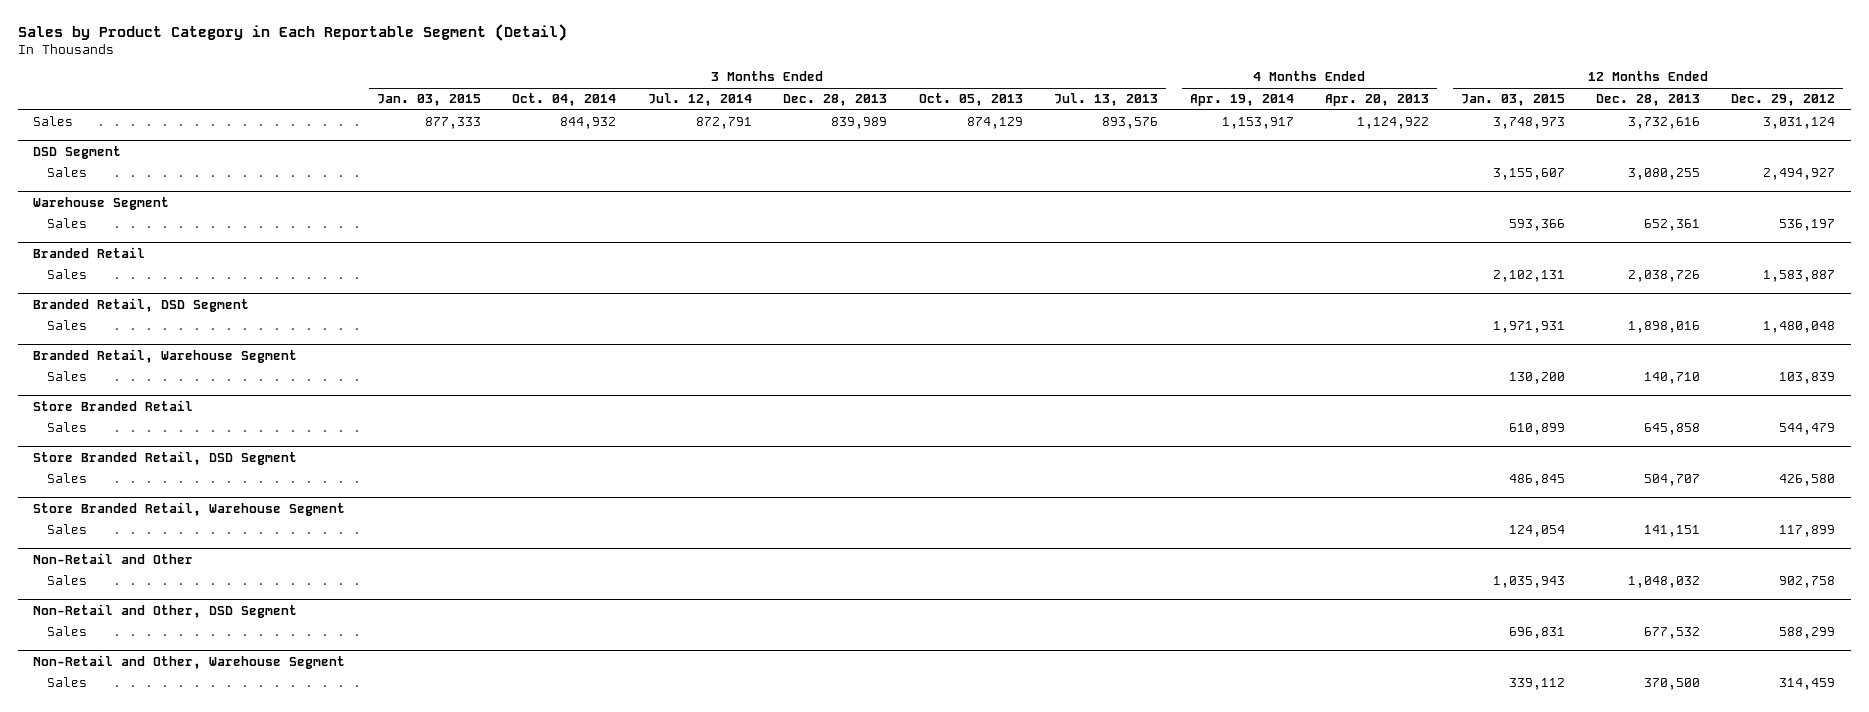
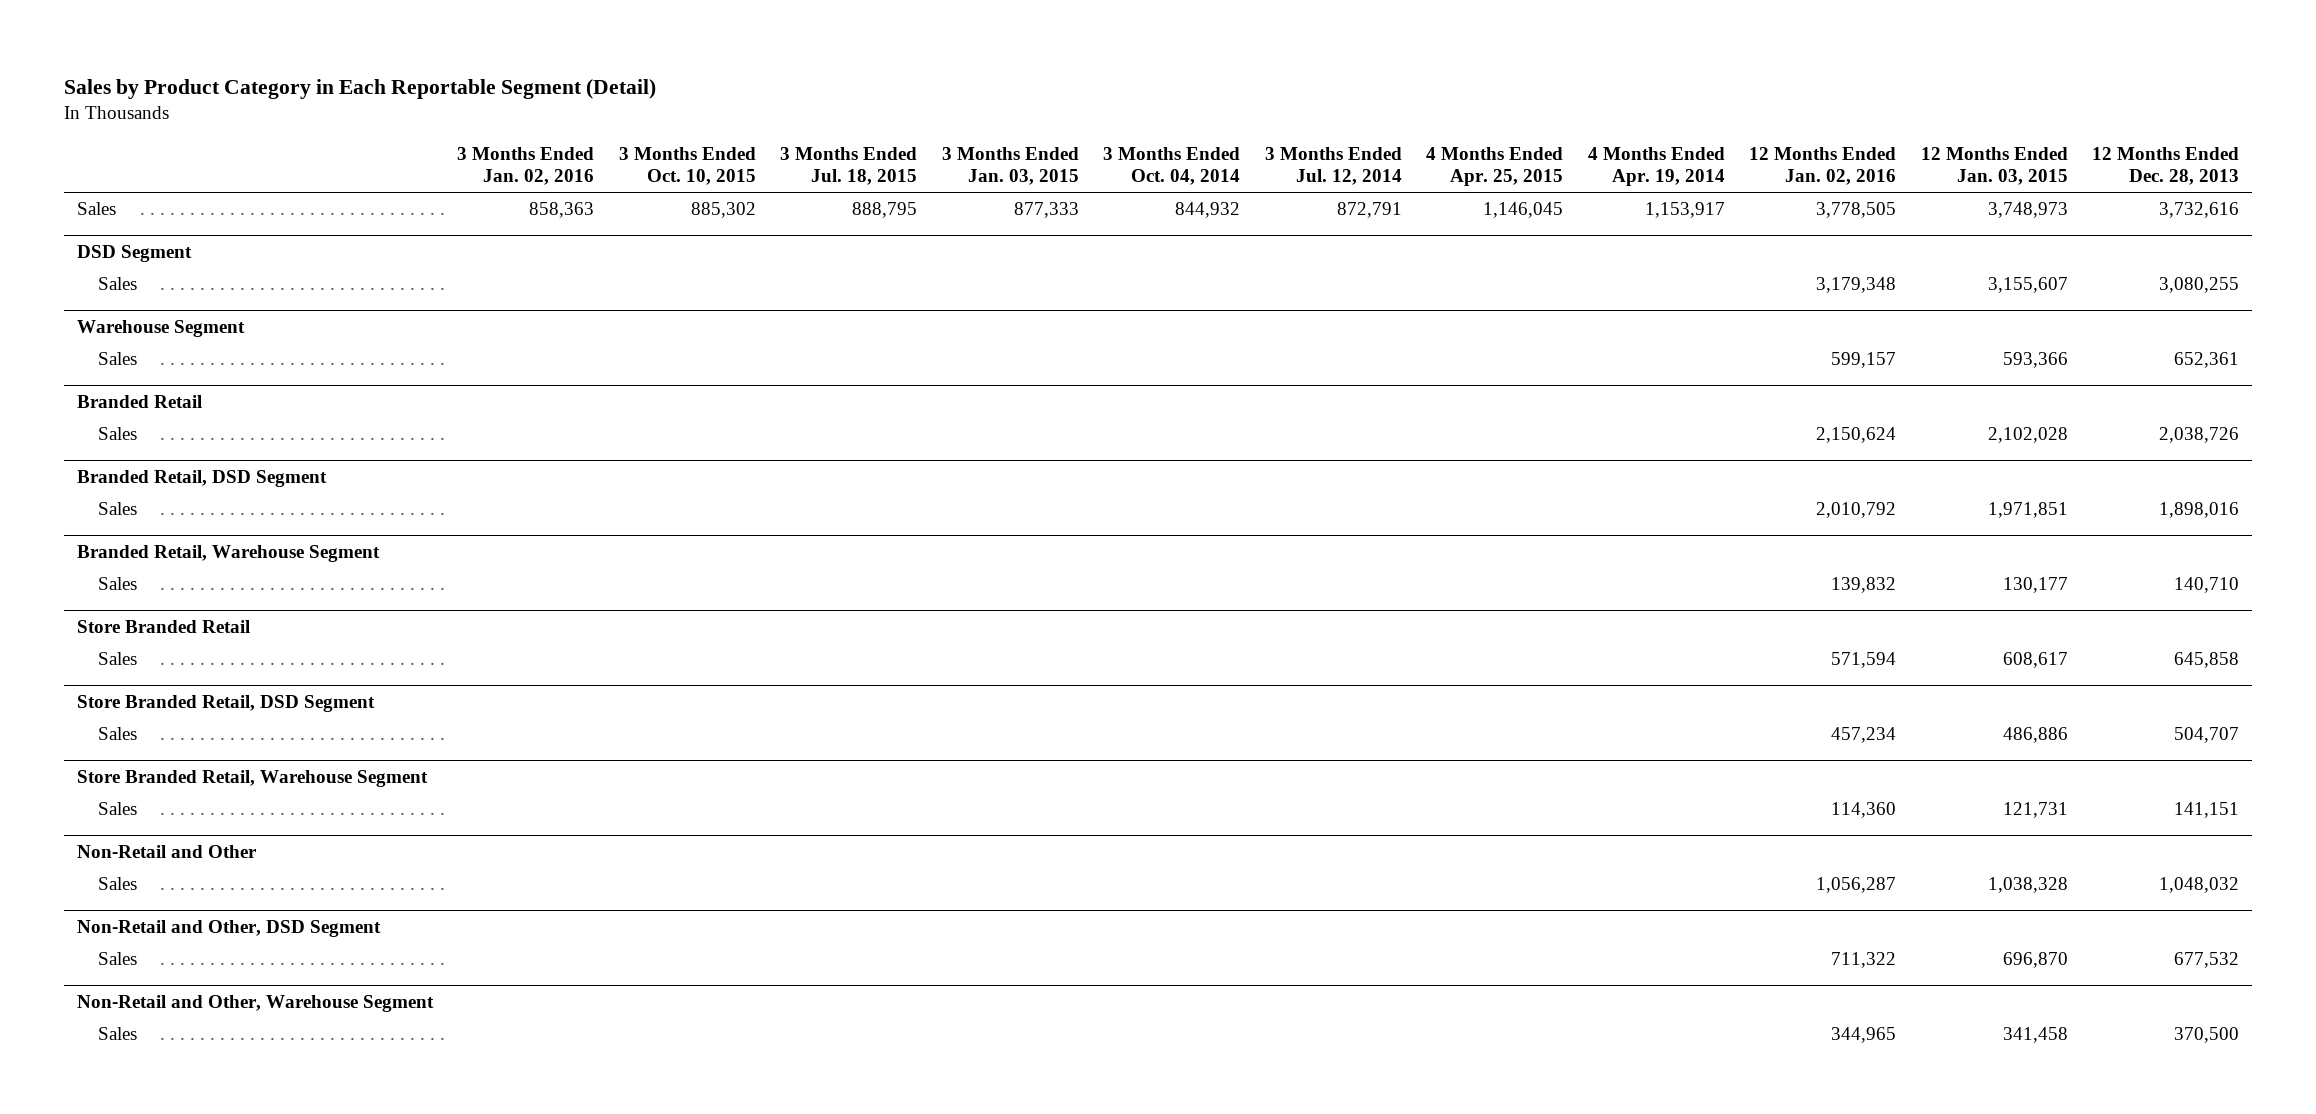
- | 3 Months Ended Jan. 03, 2015 | 3 Months Ended Oct. 04, 2014 | 3 Months Ended Jul. 12, 2014 | 3 Months Ended Dec. 28, 2013 | 3 Months Ended Oct. 05, 2013 | 3 Months Ended Jul. 13, 2013 | 4 Months Ended Apr. 19, 2014 | 4 Months Ended Apr. 20, 2013 | 12 Months Ended Jan. 03, 2015 | 12 Months Ended Dec. 28, 2013 | 12 Months Ended Dec. 29, 2012
+ | 3 Months Ended Jan. 02, 2016 | 3 Months Ended Oct. 10, 2015 | 3 Months Ended Jul. 18, 2015 | 3 Months Ended Jan. 03, 2015 | 3 Months Ended Oct. 04, 2014 | 3 Months Ended Jul. 12, 2014 | 4 Months Ended Apr. 25, 2015 | 4 Months Ended Apr. 19, 2014 | 12 Months Ended Jan. 02, 2016 | 12 Months Ended Jan. 03, 2015 | 12 Months Ended Dec. 28, 2013
@ Branded Retail
- Sales | | | | | | | | | 2,102,131 | 2,038,726 | 1,583,887
+ Sales | | | | | | | | | 2,150,624 | 2,102,028 | 2,038,726
@ Branded Retail, DSD Segment
- Sales | | | | | | | | | 1,971,931 | 1,898,016 | 1,480,048
+ Sales | | | | | | | | | 2,010,792 | 1,971,851 | 1,898,016
@ Branded Retail, Warehouse Segment
- Sales | | | | | | | | | 130,200 | 140,710 | 103,839
+ Sales | | | | | | | | | 139,832 | 130,177 | 140,710
@ Store Branded Retail
- Sales | | | | | | | | | 610,899 | 645,858 | 544,479
+ Sales | | | | | | | | | 571,594 | 608,617 | 645,858
@ Store Branded Retail, DSD Segment
- Sales | | | | | | | | | 486,845 | 504,707 | 426,580
+ Sales | | | | | | | | | 457,234 | 486,886 | 504,707
@ Store Branded Retail, Warehouse Segment
- Sales | | | | | | | | | 124,054 | 141,151 | 117,899
+ Sales | | | | | | | | | 114,360 | 121,731 | 141,151
@ Non-Retail and Other
- Sales | | | | | | | | | 1,035,943 | 1,048,032 | 902,758
+ Sales | | | | | | | | | 1,056,287 | 1,038,328 | 1,048,032
@ Non-Retail and Other, DSD Segment
- Sales | | | | | | | | | 696,831 | 677,532 | 588,299
+ Sales | | | | | | | | | 711,322 | 696,870 | 677,532
@ Non-Retail and Other, Warehouse Segment
- Sales | | | | | | | | | 339,112 | 370,500 | 314,459
+ Sales | | | | | | | | | 344,965 | 341,458 | 370,500

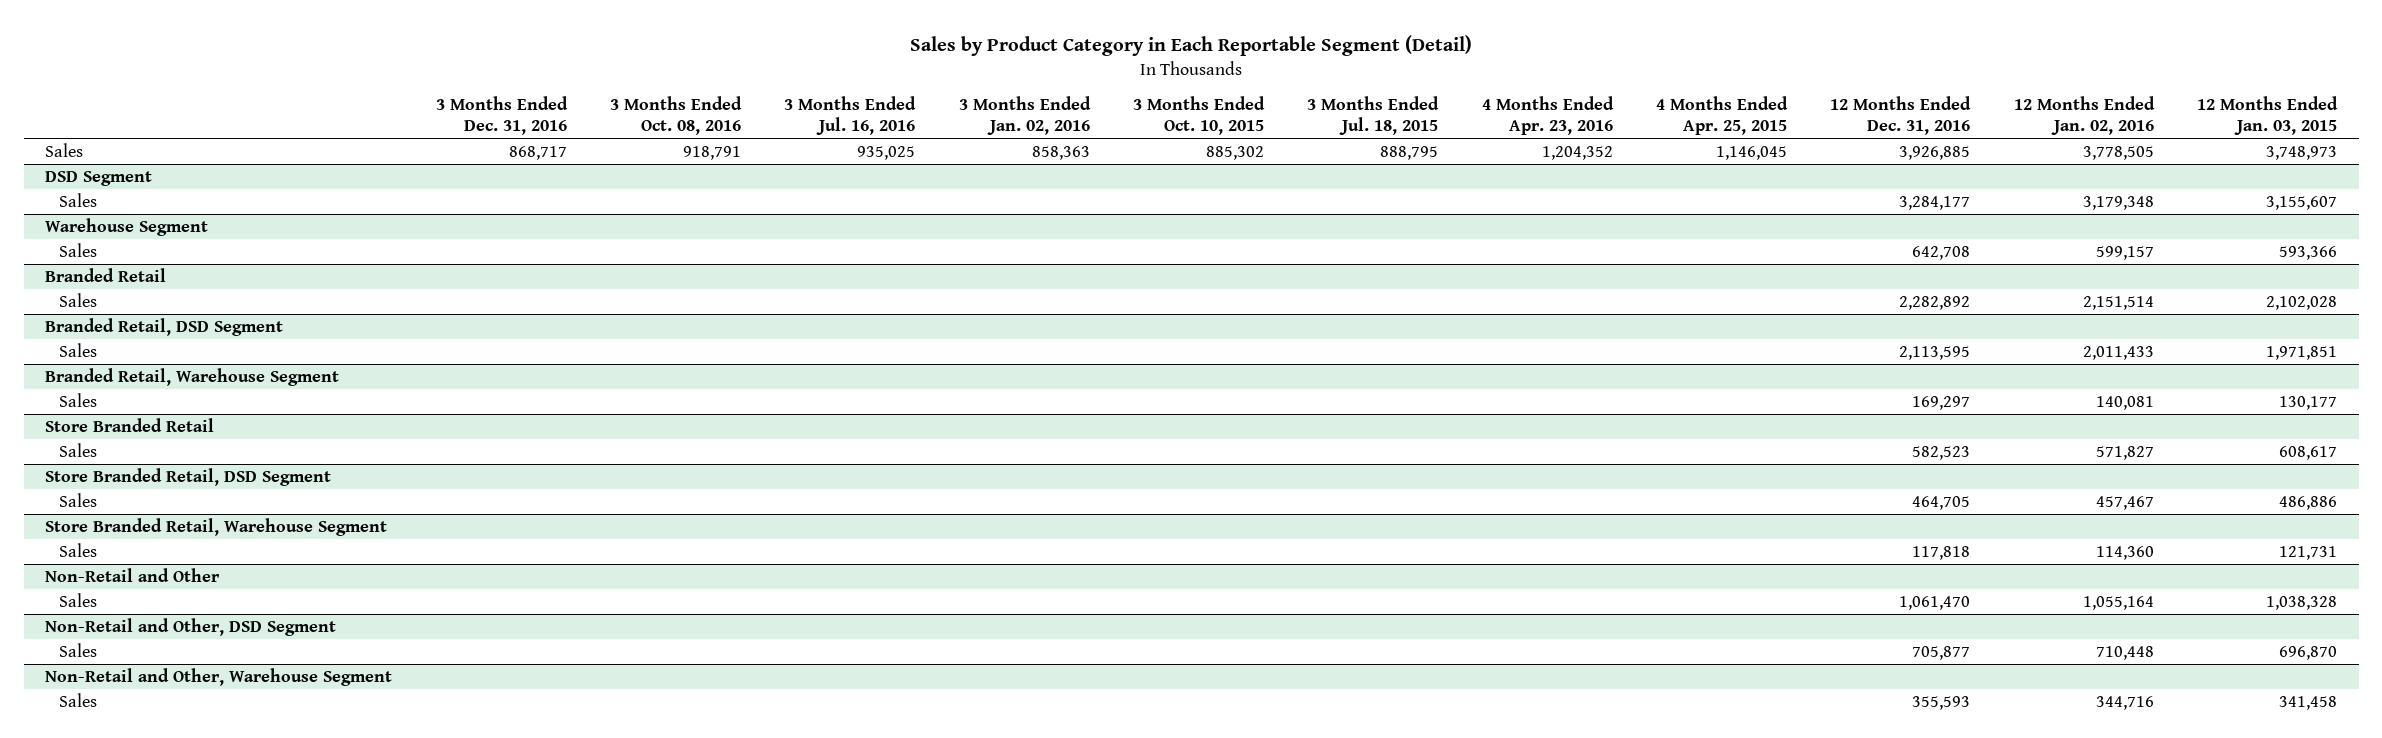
- | 3 Months Ended Jan. 02, 2016 | 3 Months Ended Oct. 10, 2015 | 3 Months Ended Jul. 18, 2015 | 3 Months Ended Jan. 03, 2015 | 3 Months Ended Oct. 04, 2014 | 3 Months Ended Jul. 12, 2014 | 4 Months Ended Apr. 25, 2015 | 4 Months Ended Apr. 19, 2014 | 12 Months Ended Jan. 02, 2016 | 12 Months Ended Jan. 03, 2015 | 12 Months Ended Dec. 28, 2013
+ | 3 Months Ended Dec. 31, 2016 | 3 Months Ended Oct. 08, 2016 | 3 Months Ended Jul. 16, 2016 | 3 Months Ended Jan. 02, 2016 | 3 Months Ended Oct. 10, 2015 | 3 Months Ended Jul. 18, 2015 | 4 Months Ended Apr. 23, 2016 | 4 Months Ended Apr. 25, 2015 | 12 Months Ended Dec. 31, 2016 | 12 Months Ended Jan. 02, 2016 | 12 Months Ended Jan. 03, 2015
@ Branded Retail
- Sales | | | | | | | | | 2,150,624 | 2,102,028 | 2,038,726
+ Sales | | | | | | | | | 2,282,892 | 2,151,514 | 2,102,028
@ Branded Retail, DSD Segment
- Sales | | | | | | | | | 2,010,792 | 1,971,851 | 1,898,016
+ Sales | | | | | | | | | 2,113,595 | 2,011,433 | 1,971,851
@ Branded Retail, Warehouse Segment
- Sales | | | | | | | | | 139,832 | 130,177 | 140,710
+ Sales | | | | | | | | | 169,297 | 140,081 | 130,177
@ Store Branded Retail
- Sales | | | | | | | | | 571,594 | 608,617 | 645,858
+ Sales | | | | | | | | | 582,523 | 571,827 | 608,617
@ Store Branded Retail, DSD Segment
- Sales | | | | | | | | | 457,234 | 486,886 | 504,707
+ Sales | | | | | | | | | 464,705 | 457,467 | 486,886
@ Non-Retail and Other
- Sales | | | | | | | | | 1,056,287 | 1,038,328 | 1,048,032
+ Sales | | | | | | | | | 1,061,470 | 1,055,164 | 1,038,328
@ Non-Retail and Other, DSD Segment
- Sales | | | | | | | | | 711,322 | 696,870 | 677,532
+ Sales | | | | | | | | | 705,877 | 710,448 | 696,870
@ Non-Retail and Other, Warehouse Segment
- Sales | | | | | | | | | 344,965 | 341,458 | 370,500
+ Sales | | | | | | | | | 355,593 | 344,716 | 341,458

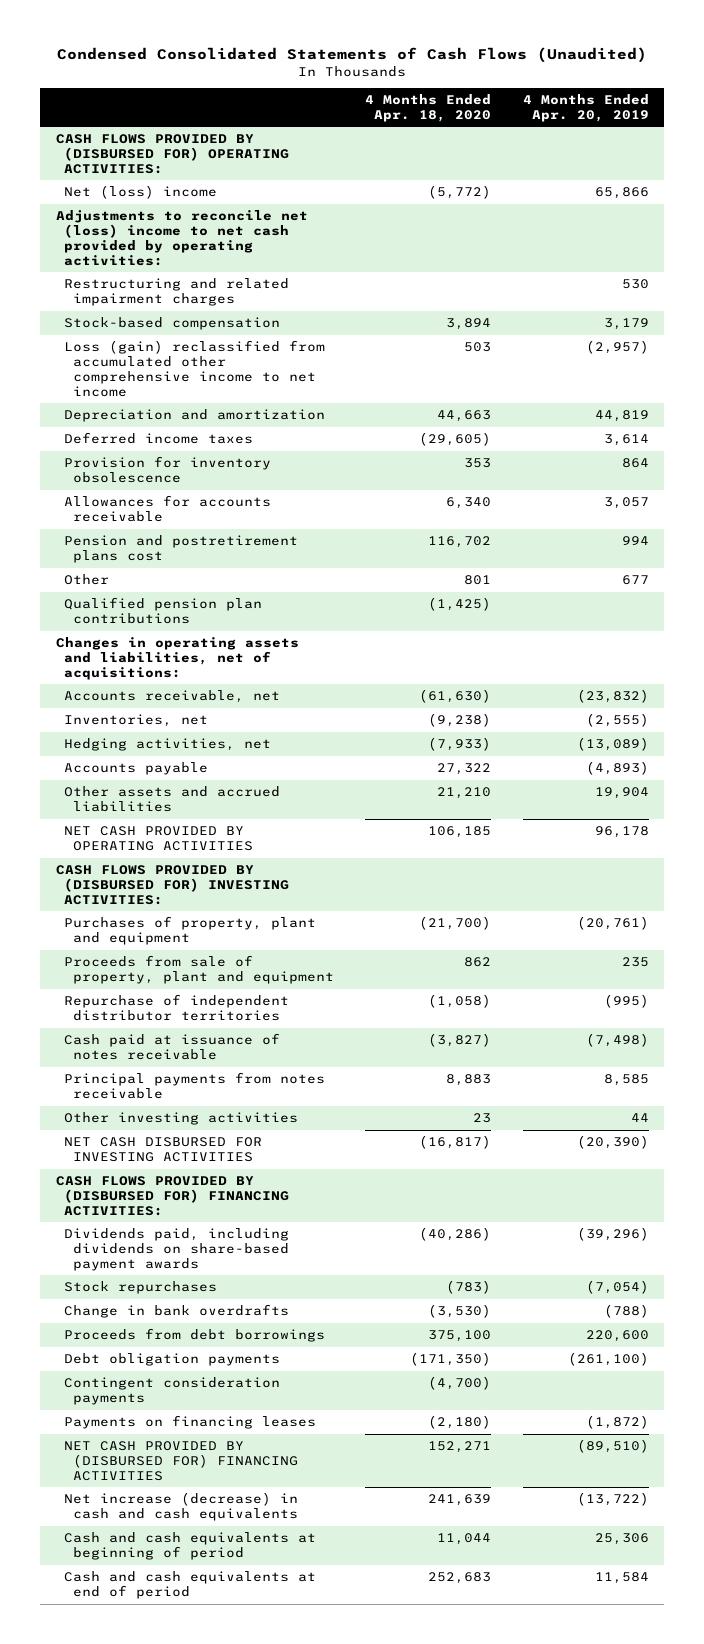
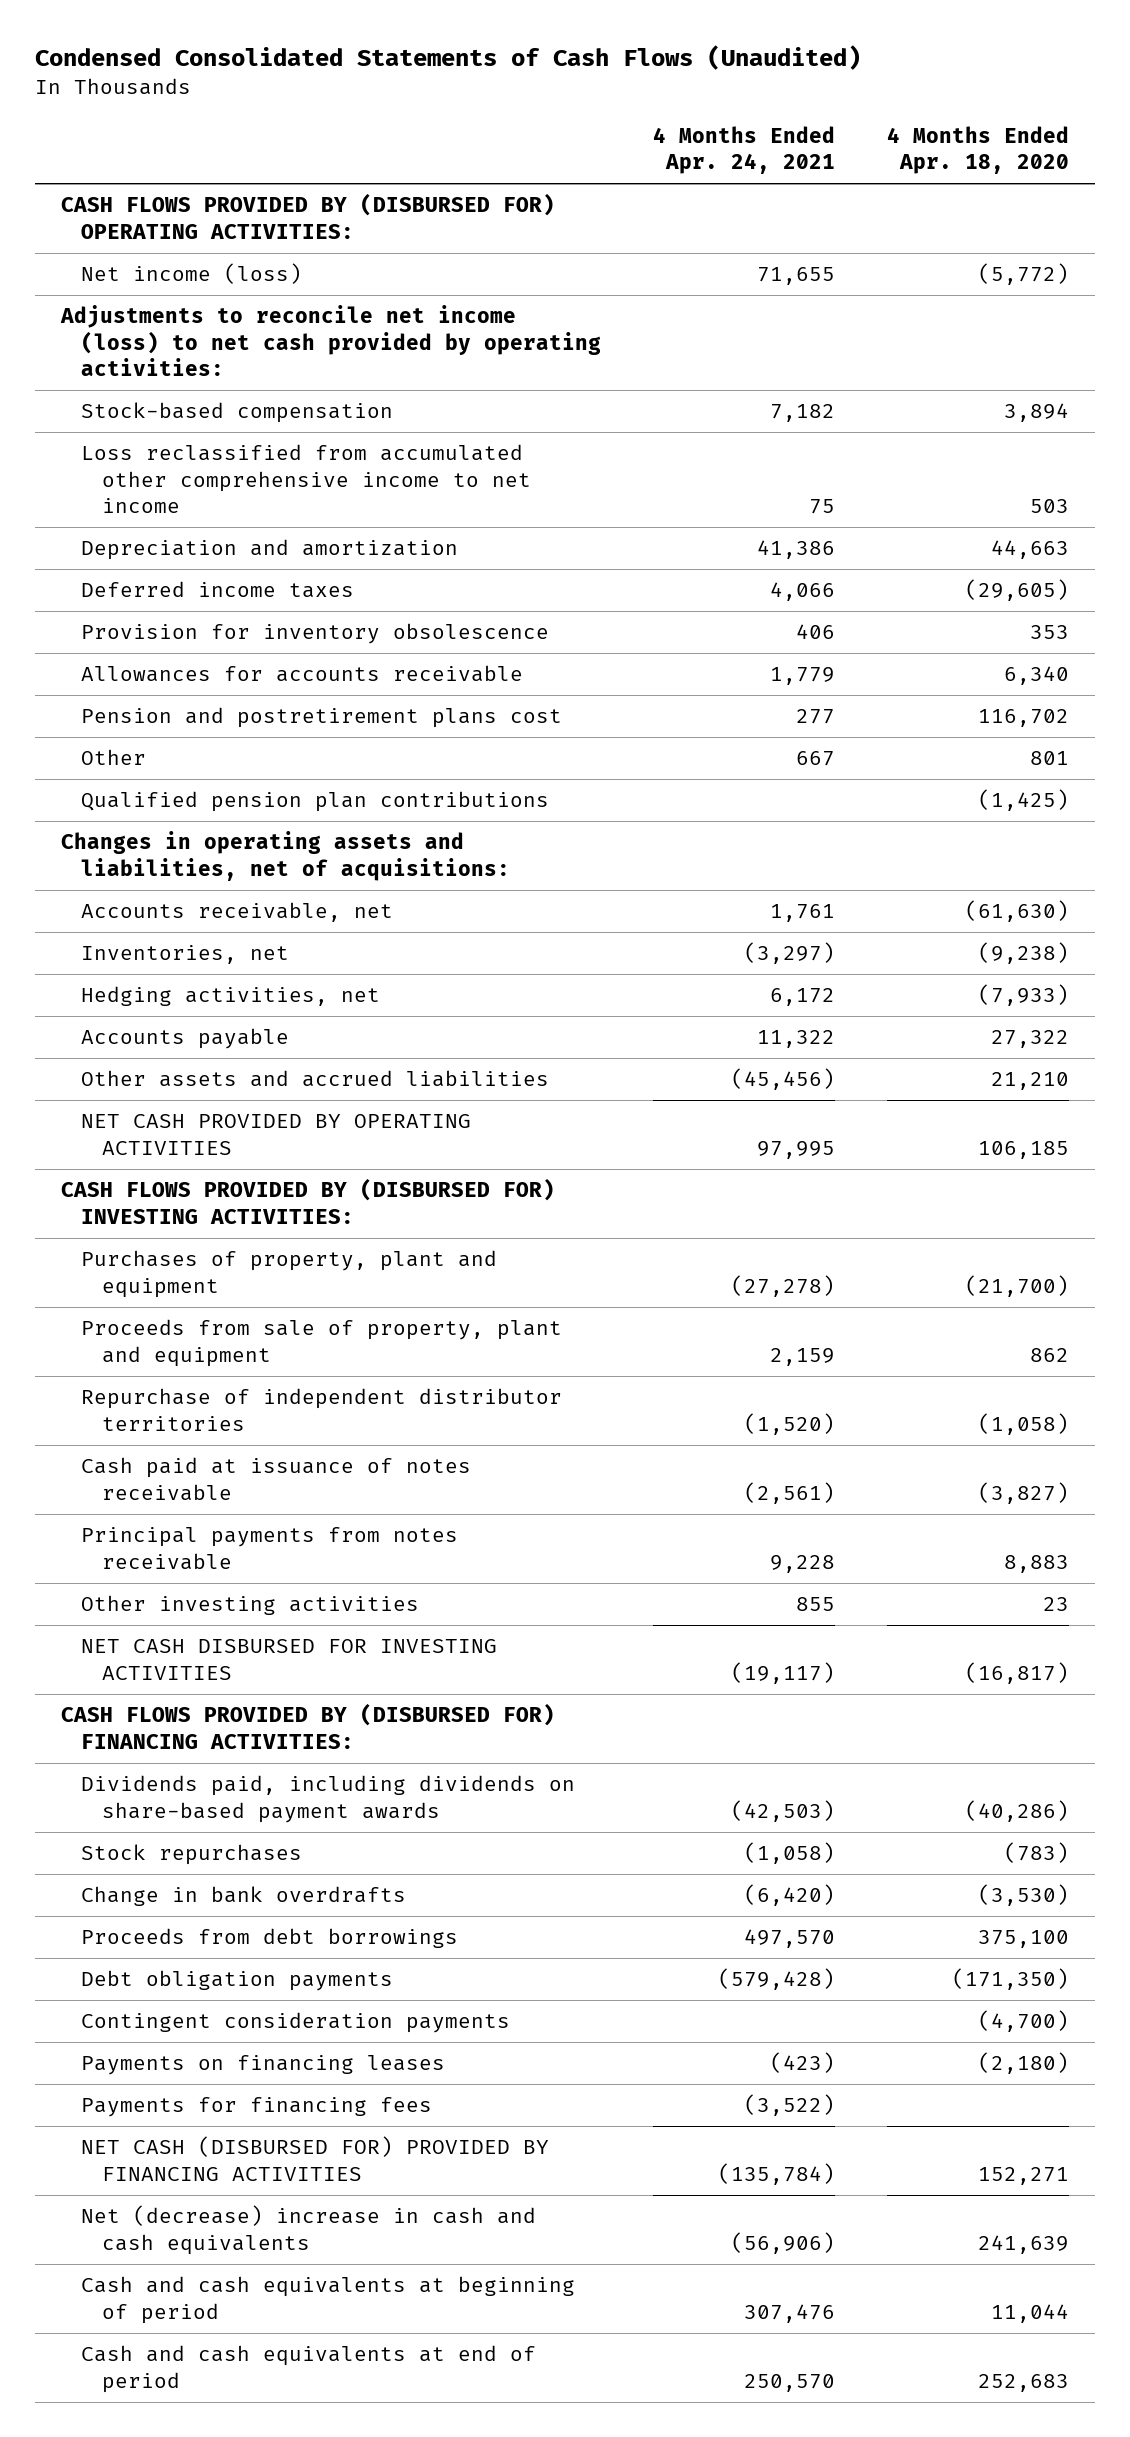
- | 4 Months Ended Apr. 18, 2020 | 4 Months Ended Apr. 20, 2019
+ | 4 Months Ended Apr. 24, 2021 | 4 Months Ended Apr. 18, 2020
- Net (loss) income | (5,772) | 65,866
- Adjustments to reconcile net (loss) income to net cash provided by operating activities:
- Restructuring and related impairment charges | | 530
+ Net income (loss) | 71,655 | (5,772)
+ Adjustments to reconcile net income (loss) to net cash provided by operating activities:
- Loss (gain) reclassified from accumulated other comprehensive income to net income | 503 | (2,957)
+ Loss reclassified from accumulated other comprehensive income to net income | 75 | 503
- NET CASH PROVIDED BY (DISBURSED FOR) FINANCING ACTIVITIES | 152,271 | (89,510)
- Net increase (decrease) in cash and cash equivalents | 241,639 | (13,722)
+ Payments for financing fees | (3,522) |
+ NET CASH (DISBURSED FOR) PROVIDED BY FINANCING ACTIVITIES | (135,784) | 152,271
+ Net (decrease) increase in cash and cash equivalents | (56,906) | 241,639

